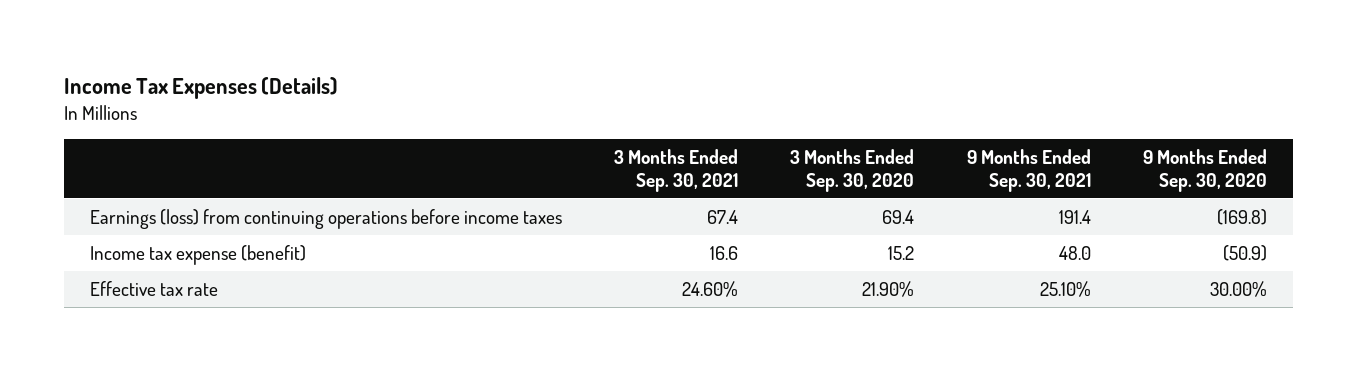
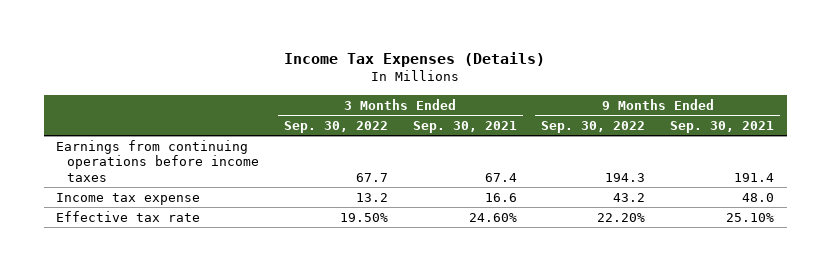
- | 3 Months Ended Sep. 30, 2021 | 3 Months Ended Sep. 30, 2020 | 9 Months Ended Sep. 30, 2021 | 9 Months Ended Sep. 30, 2020
+ | 3 Months Ended Sep. 30, 2022 | 3 Months Ended Sep. 30, 2021 | 9 Months Ended Sep. 30, 2022 | 9 Months Ended Sep. 30, 2021
- Earnings (loss) from continuing operations before income taxes | 67.4 | 69.4 | 191.4 | (169.8)
- Income tax expense (benefit) | 16.6 | 15.2 | 48.0 | (50.9)
+ Earnings from continuing operations before income taxes | 67.7 | 67.4 | 194.3 | 191.4
+ Income tax expense | 13.2 | 16.6 | 43.2 | 48.0

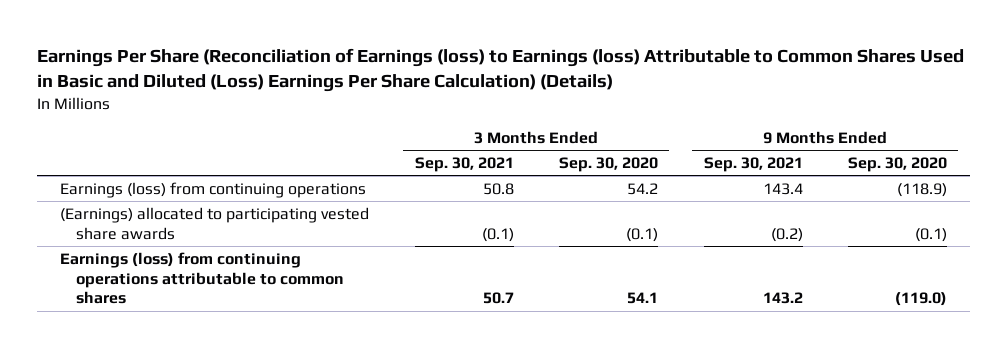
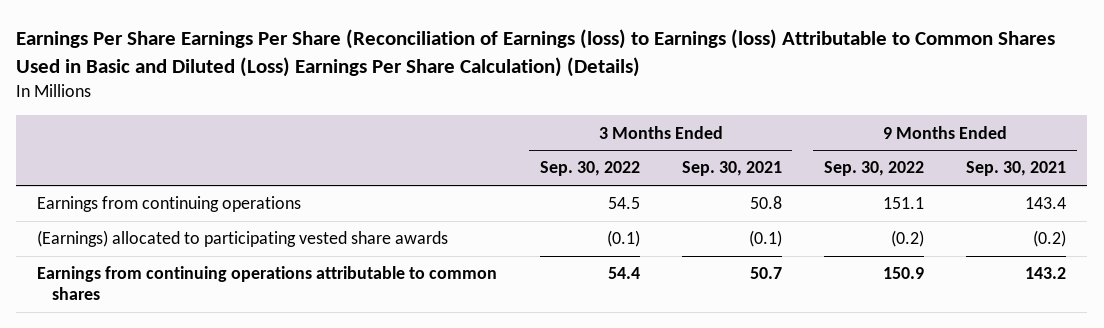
- Earnings Per Share (Reconciliation of Earnings (loss) to Earnings (loss) Attributable to Common Shares Used in Basic and Diluted (Loss) Earnings Per Share Calculation) (Details)
+ Earnings Per Share Earnings Per Share (Reconciliation of Earnings (loss) to Earnings (loss) Attributable to Common Shares Used in Basic and Diluted (Loss) Earnings Per Share Calculation) (Details)
- | 3 Months Ended Sep. 30, 2021 | 3 Months Ended Sep. 30, 2020 | 9 Months Ended Sep. 30, 2021 | 9 Months Ended Sep. 30, 2020
+ | 3 Months Ended Sep. 30, 2022 | 3 Months Ended Sep. 30, 2021 | 9 Months Ended Sep. 30, 2022 | 9 Months Ended Sep. 30, 2021
- Earnings (loss) from continuing operations | 50.8 | 54.2 | 143.4 | (118.9)
+ Earnings from continuing operations | 54.5 | 50.8 | 151.1 | 143.4
- Earnings (loss) from continuing operations attributable to common shares | 50.7 | 54.1 | 143.2 | (119.0)
+ Earnings from continuing operations attributable to common shares | 54.4 | 50.7 | 150.9 | 143.2

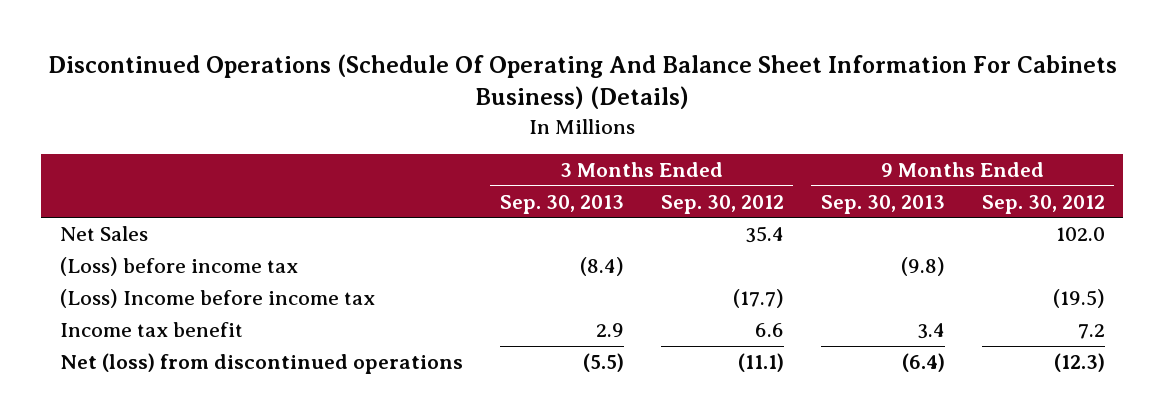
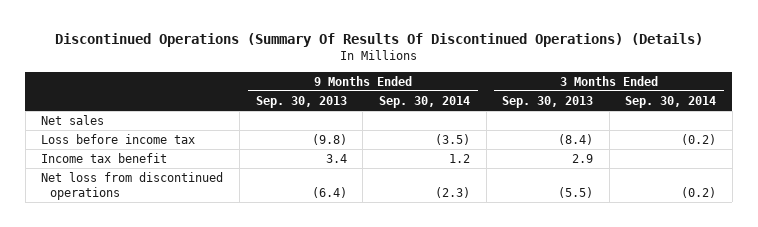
- Discontinued Operations (Schedule Of Operating And Balance Sheet Information For Cabinets Business) (Details)
+ Discontinued Operations (Summary Of Results Of Discontinued Operations) (Details)
- | 3 Months Ended Sep. 30, 2013 | 3 Months Ended Sep. 30, 2012 | 9 Months Ended Sep. 30, 2013 | 9 Months Ended Sep. 30, 2012
+ | 9 Months Ended Sep. 30, 2013 | 9 Months Ended Sep. 30, 2014 | 3 Months Ended Sep. 30, 2013 | 3 Months Ended Sep. 30, 2014
- Net Sales | | 35.4 | | 102.0
- (Loss) before income tax | (8.4) | | (9.8) |
- (Loss) Income before income tax | | (17.7) | | (19.5)
+ Net sales
+ Loss before income tax | (9.8) | (3.5) | (8.4) | (0.2)
- Net (loss) from discontinued operations | (5.5) | (11.1) | (6.4) | (12.3)
+ Net loss from discontinued operations | (6.4) | (2.3) | (5.5) | (0.2)

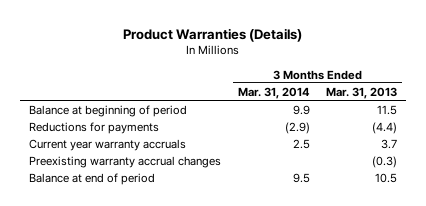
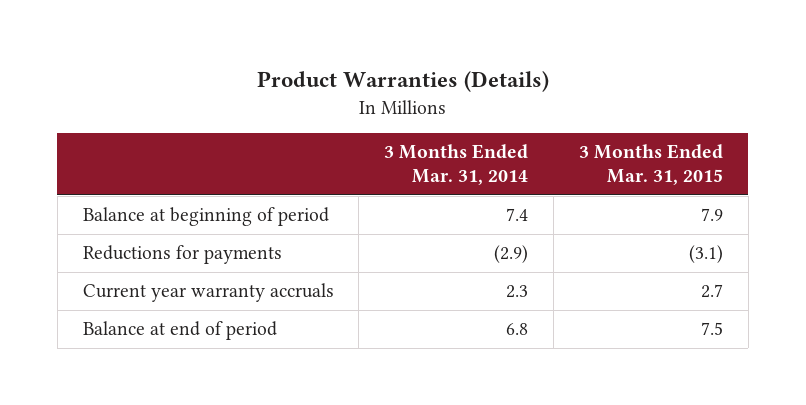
- | 3 Months Ended Mar. 31, 2014 | 3 Months Ended Mar. 31, 2013
+ | 3 Months Ended Mar. 31, 2014 | 3 Months Ended Mar. 31, 2015
- Balance at beginning of period | 9.9 | 11.5
+ Balance at beginning of period | 7.4 | 7.9
- Current year warranty accruals | 2.5 | 3.7
- Preexisting warranty accrual changes | | (0.3)
- Balance at end of period | 9.5 | 10.5
+ Current year warranty accruals | 2.3 | 2.7
+ Balance at end of period | 6.8 | 7.5

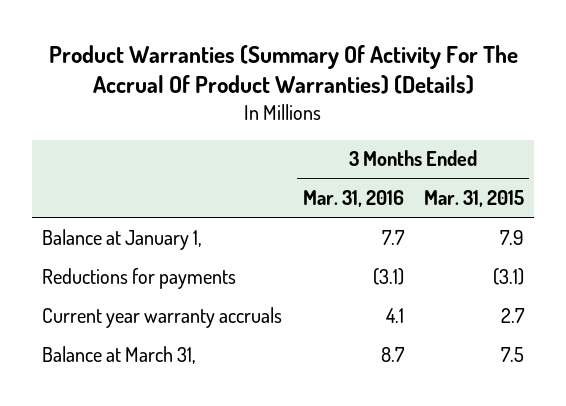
- Product Warranties (Details)
+ Product Warranties (Summary Of Activity For The Accrual Of Product Warranties) (Details)
- | 3 Months Ended Mar. 31, 2014 | 3 Months Ended Mar. 31, 2015
+ | 3 Months Ended Mar. 31, 2016 | 3 Months Ended Mar. 31, 2015
- Balance at beginning of period | 7.4 | 7.9
+ Balance at January 1, | 7.7 | 7.9
- Balance at end of period | 6.8 | 7.5
+ Balance at March 31, | 8.7 | 7.5

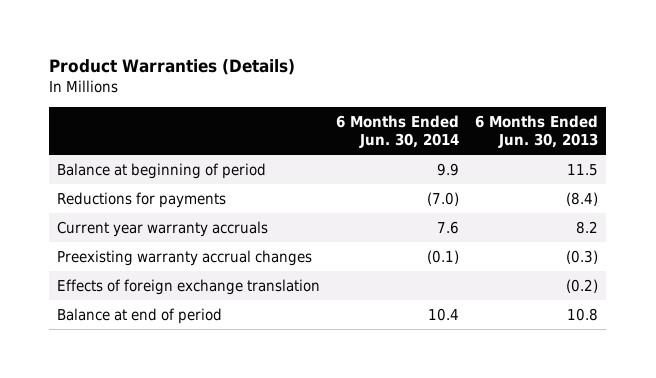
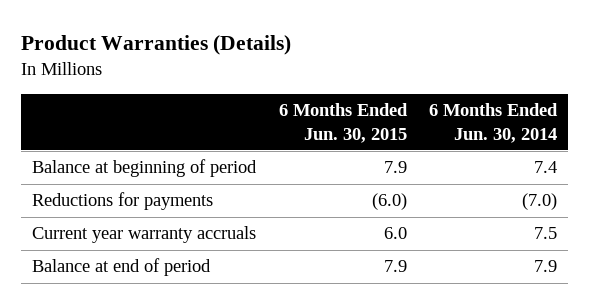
- | 6 Months Ended Jun. 30, 2014 | 6 Months Ended Jun. 30, 2013
+ | 6 Months Ended Jun. 30, 2015 | 6 Months Ended Jun. 30, 2014
- Balance at beginning of period | 9.9 | 11.5
+ Balance at beginning of period | 7.9 | 7.4
- Current year warranty accruals | 7.6 | 8.2
- Preexisting warranty accrual changes | (0.1) | (0.3)
- Effects of foreign exchange translation | | (0.2)
- Balance at end of period | 10.4 | 10.8
+ Current year warranty accruals | 6.0 | 7.5
+ Balance at end of period | 7.9 | 7.9

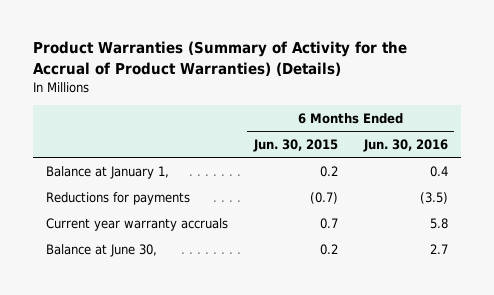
- Product Warranties (Details)
+ Product Warranties (Summary of Activity for the Accrual of Product Warranties) (Details)
- | 6 Months Ended Jun. 30, 2015 | 6 Months Ended Jun. 30, 2014
+ | 6 Months Ended Jun. 30, 2015 | 6 Months Ended Jun. 30, 2016
- Balance at beginning of period | 7.9 | 7.4
- Reductions for payments | (6.0) | (7.0)
- Current year warranty accruals | 6.0 | 7.5
- Balance at end of period | 7.9 | 7.9
+ Balance at January 1, | 0.2 | 0.4
+ Reductions for payments | (0.7) | (3.5)
+ Current year warranty accruals | 0.7 | 5.8
+ Balance at June 30, | 0.2 | 2.7

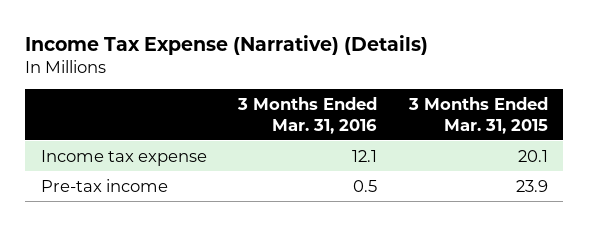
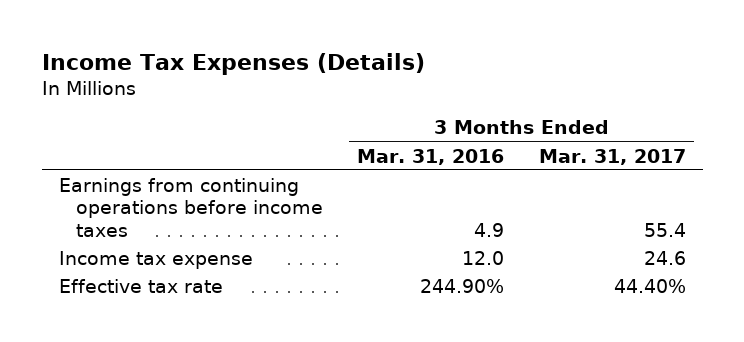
- Income Tax Expense (Narrative) (Details)
+ Income Tax Expenses (Details)
- | 3 Months Ended Mar. 31, 2016 | 3 Months Ended Mar. 31, 2015
+ | 3 Months Ended Mar. 31, 2016 | 3 Months Ended Mar. 31, 2017
- Income tax expense | 12.1 | 20.1
- Pre-tax income | 0.5 | 23.9
+ Earnings from continuing operations before income taxes | 4.9 | 55.4
+ Income tax expense | 12.0 | 24.6
+ Effective tax rate | 244.90% | 44.40%

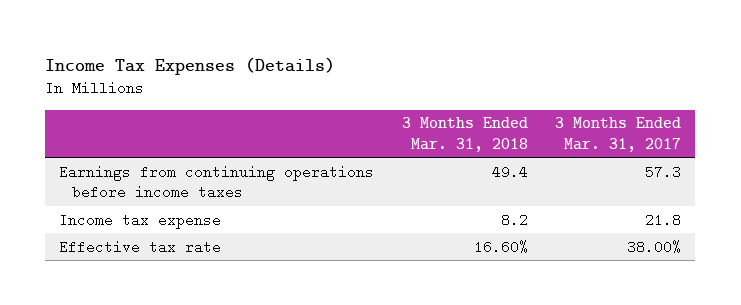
- | 3 Months Ended Mar. 31, 2016 | 3 Months Ended Mar. 31, 2017
+ | 3 Months Ended Mar. 31, 2018 | 3 Months Ended Mar. 31, 2017
- Earnings from continuing operations before income taxes | 4.9 | 55.4
- Income tax expense | 12.0 | 24.6
- Effective tax rate | 244.90% | 44.40%
+ Earnings from continuing operations before income taxes | 49.4 | 57.3
+ Income tax expense | 8.2 | 21.8
+ Effective tax rate | 16.60% | 38.00%

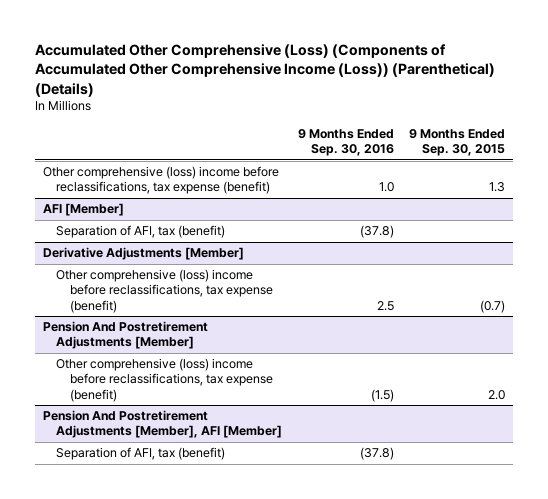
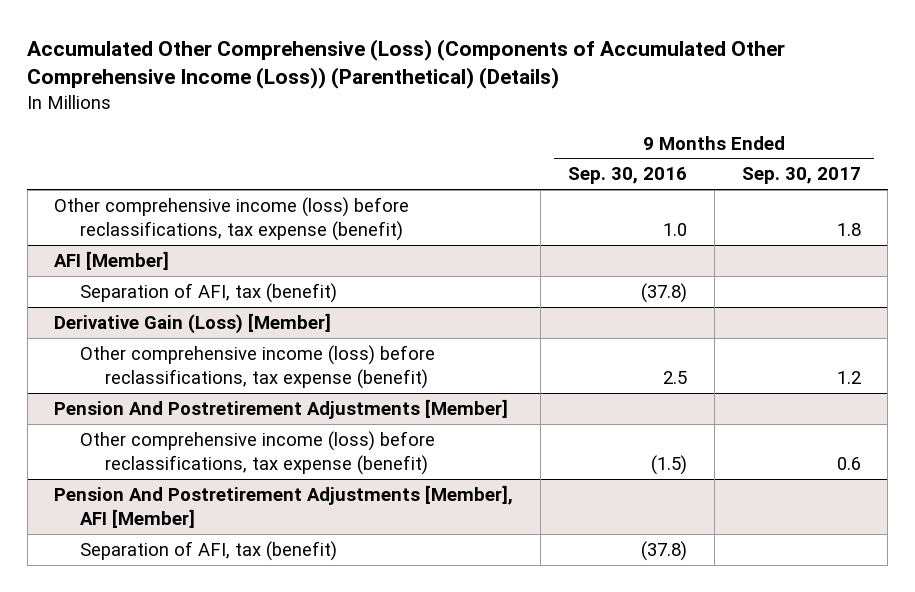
- | 9 Months Ended Sep. 30, 2016 | 9 Months Ended Sep. 30, 2015
+ | 9 Months Ended Sep. 30, 2016 | 9 Months Ended Sep. 30, 2017
- Other comprehensive (loss) income before reclassifications, tax expense (benefit) | 1.0 | 1.3
+ Other comprehensive income (loss) before reclassifications, tax expense (benefit) | 1.0 | 1.8
- Derivative Adjustments [Member]
- Other comprehensive (loss) income before reclassifications, tax expense (benefit) | 2.5 | (0.7)
+ Derivative Gain (Loss) [Member]
+ Other comprehensive income (loss) before reclassifications, tax expense (benefit) | 2.5 | 1.2
@ Pension And Postretirement Adjustments [Member]
- Other comprehensive (loss) income before reclassifications, tax expense (benefit) | (1.5) | 2.0
+ Other comprehensive income (loss) before reclassifications, tax expense (benefit) | (1.5) | 0.6

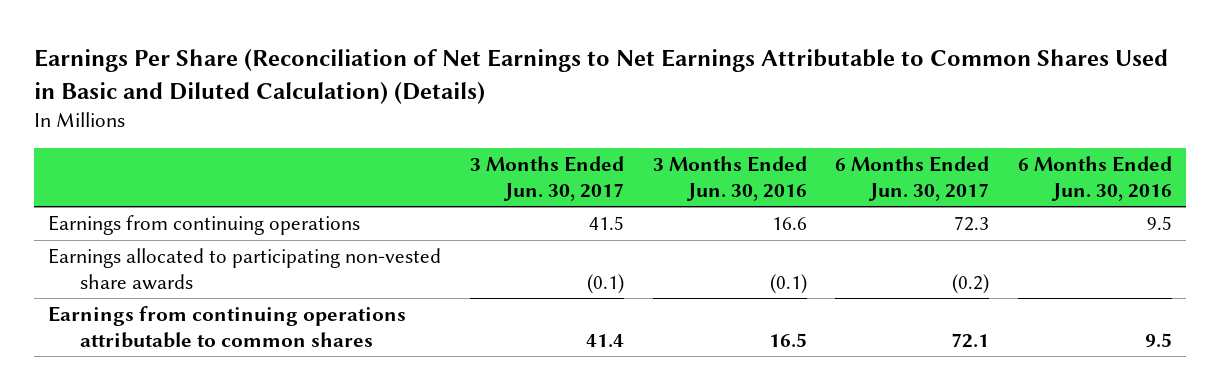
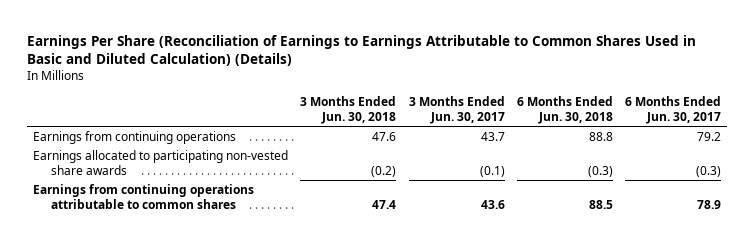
- Earnings Per Share (Reconciliation of Net Earnings to Net Earnings Attributable to Common Shares Used in Basic and Diluted Calculation) (Details)
+ Earnings Per Share (Reconciliation of Earnings to Earnings Attributable to Common Shares Used in Basic and Diluted Calculation) (Details)
- | 3 Months Ended Jun. 30, 2017 | 3 Months Ended Jun. 30, 2016 | 6 Months Ended Jun. 30, 2017 | 6 Months Ended Jun. 30, 2016
+ | 3 Months Ended Jun. 30, 2018 | 3 Months Ended Jun. 30, 2017 | 6 Months Ended Jun. 30, 2018 | 6 Months Ended Jun. 30, 2017
- Earnings from continuing operations | 41.5 | 16.6 | 72.3 | 9.5
- Earnings allocated to participating non-vested share awards | (0.1) | (0.1) | (0.2) |
- Earnings from continuing operations attributable to common shares | 41.4 | 16.5 | 72.1 | 9.5
+ Earnings from continuing operations | 47.6 | 43.7 | 88.8 | 79.2
+ Earnings allocated to participating non-vested share awards | (0.2) | (0.1) | (0.3) | (0.3)
+ Earnings from continuing operations attributable to common shares | 47.4 | 43.6 | 88.5 | 78.9

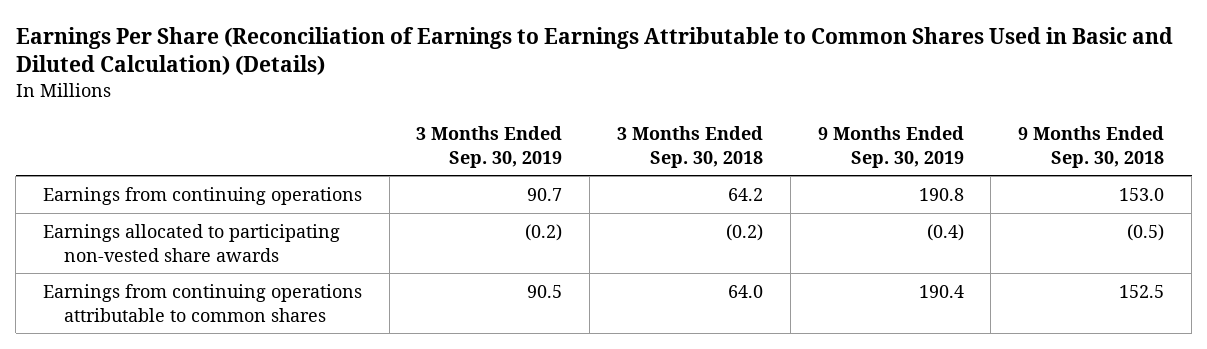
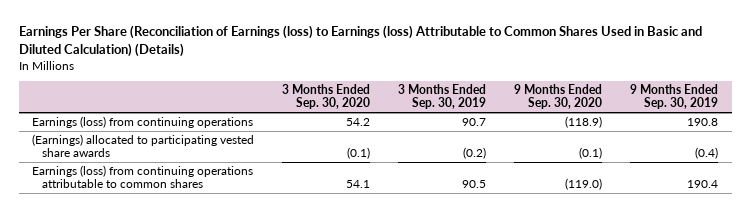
- Earnings Per Share (Reconciliation of Earnings to Earnings Attributable to Common Shares Used in Basic and Diluted Calculation) (Details)
+ Earnings Per Share (Reconciliation of Earnings (loss) to Earnings (loss) Attributable to Common Shares Used in Basic and Diluted Calculation) (Details)
- | 3 Months Ended Sep. 30, 2019 | 3 Months Ended Sep. 30, 2018 | 9 Months Ended Sep. 30, 2019 | 9 Months Ended Sep. 30, 2018
+ | 3 Months Ended Sep. 30, 2020 | 3 Months Ended Sep. 30, 2019 | 9 Months Ended Sep. 30, 2020 | 9 Months Ended Sep. 30, 2019
- Earnings from continuing operations | 90.7 | 64.2 | 190.8 | 153.0
- Earnings allocated to participating non-vested share awards | (0.2) | (0.2) | (0.4) | (0.5)
- Earnings from continuing operations attributable to common shares | 90.5 | 64.0 | 190.4 | 152.5
+ Earnings (loss) from continuing operations | 54.2 | 90.7 | (118.9) | 190.8
+ (Earnings) allocated to participating vested share awards | (0.1) | (0.2) | (0.1) | (0.4)
+ Earnings (loss) from continuing operations attributable to common shares | 54.1 | 90.5 | (119.0) | 190.4

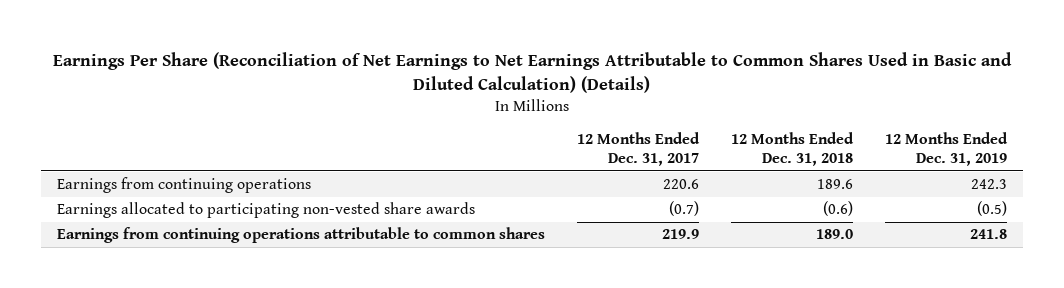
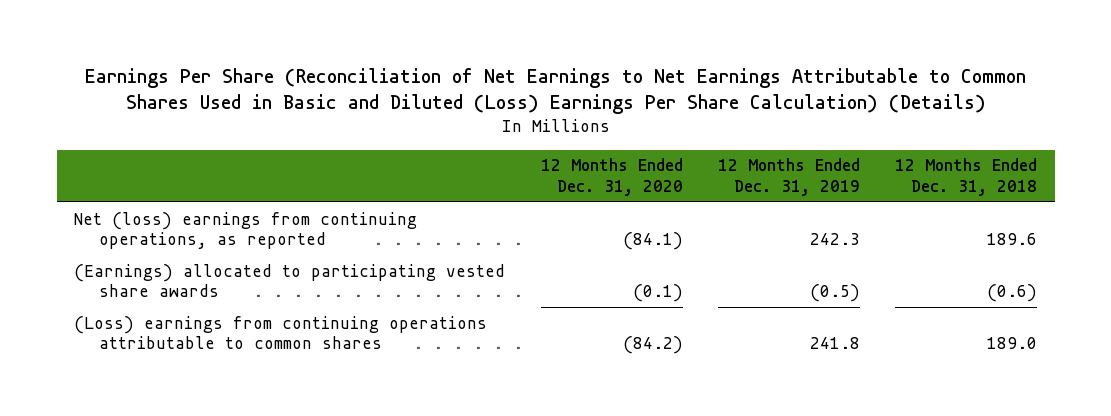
- Earnings Per Share (Reconciliation of Net Earnings to Net Earnings Attributable to Common Shares Used in Basic and Diluted Calculation) (Details)
+ Earnings Per Share (Reconciliation of Net Earnings to Net Earnings Attributable to Common Shares Used in Basic and Diluted (Loss) Earnings Per Share Calculation) (Details)
- | 12 Months Ended Dec. 31, 2017 | 12 Months Ended Dec. 31, 2018 | 12 Months Ended Dec. 31, 2019
+ | 12 Months Ended Dec. 31, 2020 | 12 Months Ended Dec. 31, 2019 | 12 Months Ended Dec. 31, 2018
- Earnings from continuing operations | 220.6 | 189.6 | 242.3
- Earnings allocated to participating non-vested share awards | (0.7) | (0.6) | (0.5)
- Earnings from continuing operations attributable to common shares | 219.9 | 189.0 | 241.8
+ Net (loss) earnings from continuing operations, as reported | (84.1) | 242.3 | 189.6
+ (Earnings) allocated to participating vested share awards | (0.1) | (0.5) | (0.6)
+ (Loss) earnings from continuing operations attributable to common shares | (84.2) | 241.8 | 189.0

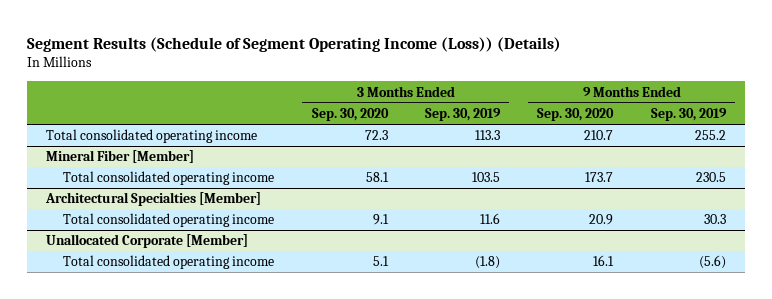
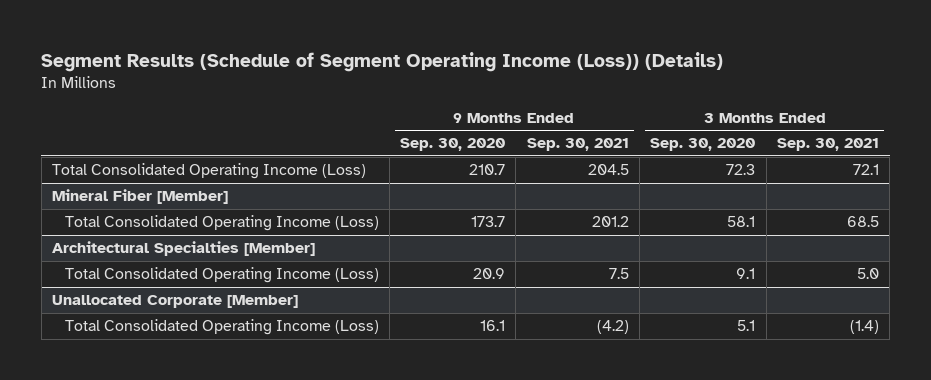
- | 3 Months Ended Sep. 30, 2020 | 3 Months Ended Sep. 30, 2019 | 9 Months Ended Sep. 30, 2020 | 9 Months Ended Sep. 30, 2019
+ | 9 Months Ended Sep. 30, 2020 | 9 Months Ended Sep. 30, 2021 | 3 Months Ended Sep. 30, 2020 | 3 Months Ended Sep. 30, 2021
- Total consolidated operating income | 72.3 | 113.3 | 210.7 | 255.2
+ Total Consolidated Operating Income (Loss) | 210.7 | 204.5 | 72.3 | 72.1
@ Mineral Fiber [Member]
- Total consolidated operating income | 58.1 | 103.5 | 173.7 | 230.5
+ Total Consolidated Operating Income (Loss) | 173.7 | 201.2 | 58.1 | 68.5
@ Architectural Specialties [Member]
- Total consolidated operating income | 9.1 | 11.6 | 20.9 | 30.3
+ Total Consolidated Operating Income (Loss) | 20.9 | 7.5 | 9.1 | 5.0
@ Unallocated Corporate [Member]
- Total consolidated operating income | 5.1 | (1.8) | 16.1 | (5.6)
+ Total Consolidated Operating Income (Loss) | 16.1 | (4.2) | 5.1 | (1.4)

